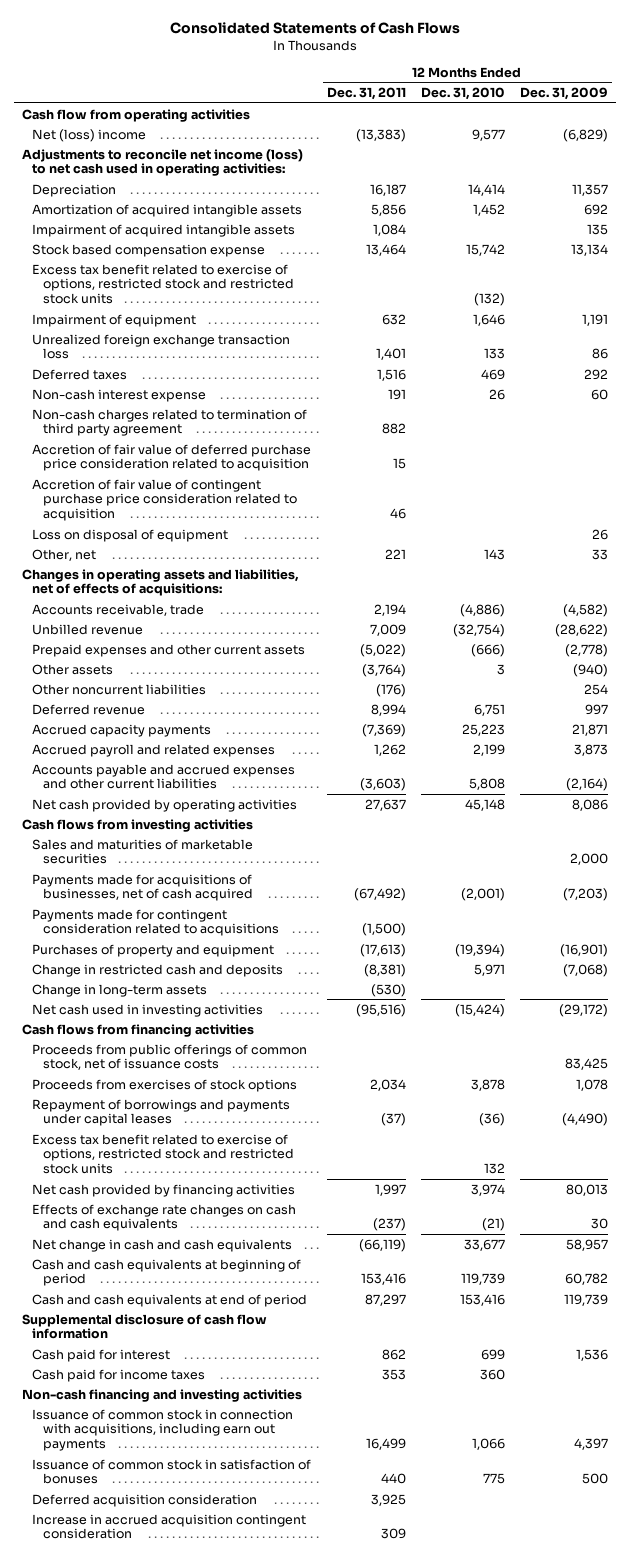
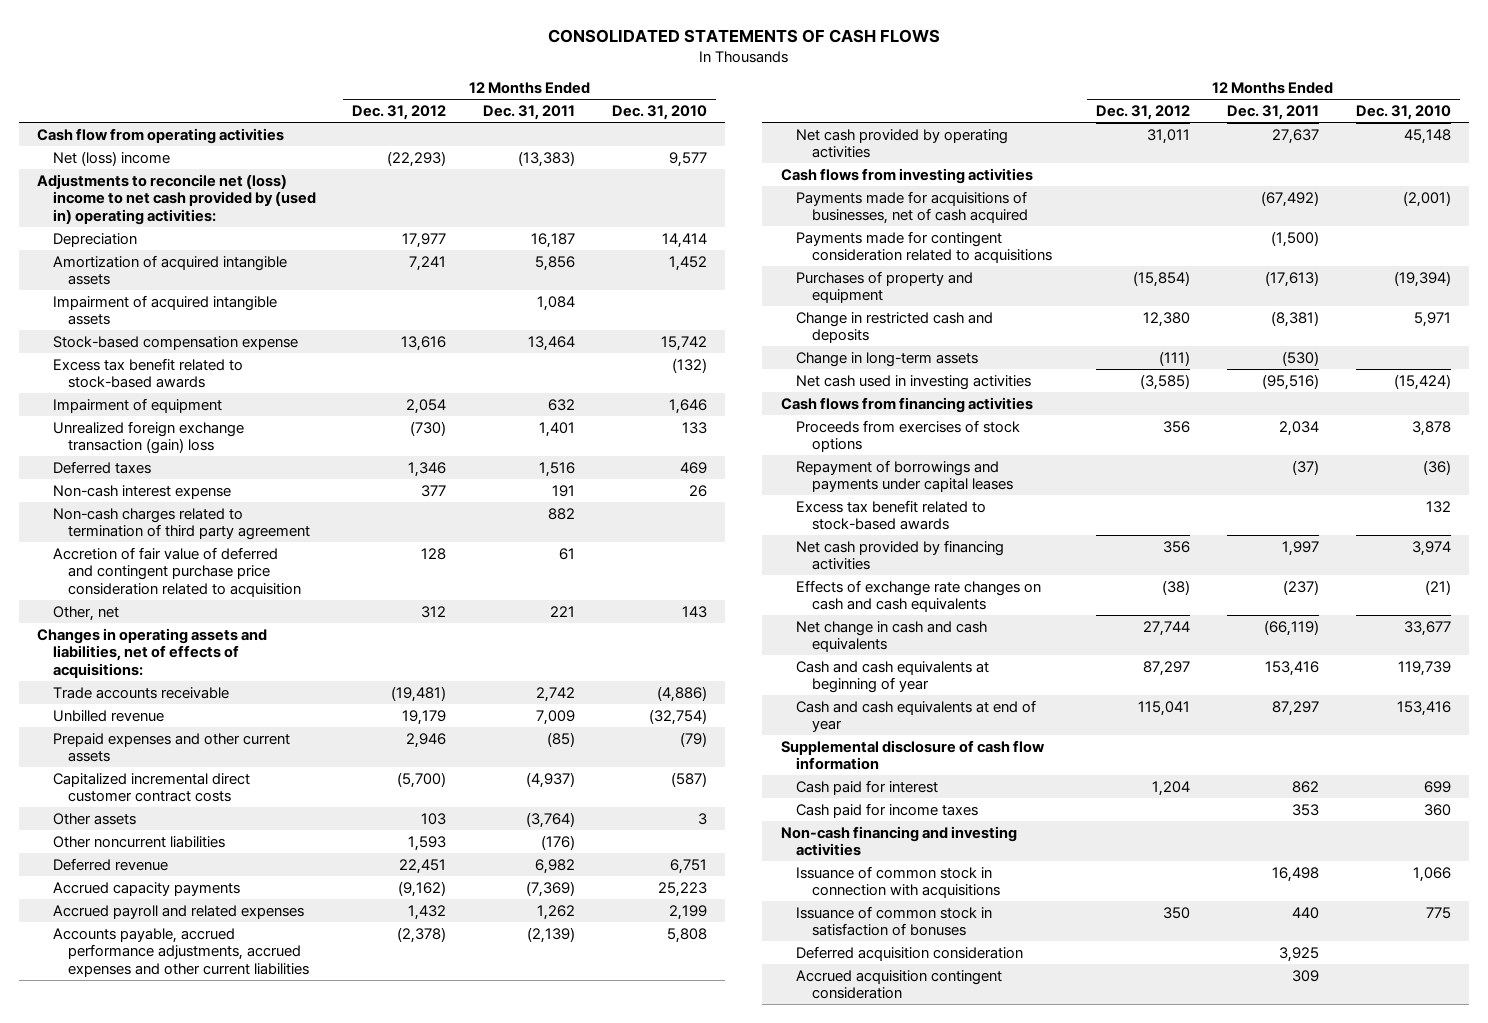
- Consolidated Statements of Cash Flows
+ CONSOLIDATED STATEMENTS OF CASH FLOWS
- | 12 Months Ended Dec. 31, 2011 | 12 Months Ended Dec. 31, 2010 | 12 Months Ended Dec. 31, 2009
+ | 12 Months Ended Dec. 31, 2012 | 12 Months Ended Dec. 31, 2011 | 12 Months Ended Dec. 31, 2010
- Adjustments to reconcile net income (loss) to net cash used in operating activities:
+ Adjustments to reconcile net (loss) income to net cash provided by (used in) operating activities:
- Stock based compensation expense | 13,464 | 15,742 | 13,134
- Excess tax benefit related to exercise of options, restricted stock and restricted stock units | | (132) |
+ Stock-based compensation expense | 13,616 | 13,464 | 15,742
+ Excess tax benefit related to stock-based awards | | | (132)
- Unrealized foreign exchange transaction loss | 1,401 | 133 | 86
+ Unrealized foreign exchange transaction (gain) loss | (730) | 1,401 | 133
- Accretion of fair value of deferred purchase price consideration related to acquisition | 15 | |
- Accretion of fair value of contingent purchase price consideration related to acquisition | 46 | |
- Loss on disposal of equipment | | | 26
+ Accretion of fair value of deferred and contingent purchase price consideration related to acquisition | 128 | 61 |
- Accounts receivable, trade | 2,194 | (4,886) | (4,582)
+ Trade accounts receivable | (19,481) | 2,742 | (4,886)
- Prepaid expenses and other current assets | (5,022) | (666) | (2,778)
+ Prepaid expenses and other current assets | 2,946 | (85) | (79)
+ Capitalized incremental direct customer contract costs | (5,700) | (4,937) | (587)
- Deferred revenue | 8,994 | 6,751 | 997
+ Deferred revenue | 22,451 | 6,982 | 6,751
- Accounts payable and accrued expenses and other current liabilities | (3,603) | 5,808 | (2,164)
+ Accounts payable, accrued performance adjustments, accrued expenses and other current liabilities | (2,378) | (2,139) | 5,808
- Sales and maturities of marketable securities | | | 2,000
- Proceeds from public offerings of common stock, net of issuance costs | | | 83,425
- Excess tax benefit related to exercise of options, restricted stock and restricted stock units | | 132 |
+ Excess tax benefit related to stock-based awards | | | 132
- Cash and cash equivalents at beginning of period | 153,416 | 119,739 | 60,782
- Cash and cash equivalents at end of period | 87,297 | 153,416 | 119,739
+ Cash and cash equivalents at beginning of year | 87,297 | 153,416 | 119,739
+ Cash and cash equivalents at end of year | 115,041 | 87,297 | 153,416
- Issuance of common stock in connection with acquisitions, including earn out payments | 16,499 | 1,066 | 4,397
+ Issuance of common stock in connection with acquisitions | | 16,498 | 1,066
- Increase in accrued acquisition contingent consideration | 309 | |
+ Accrued acquisition contingent consideration | | 309 |

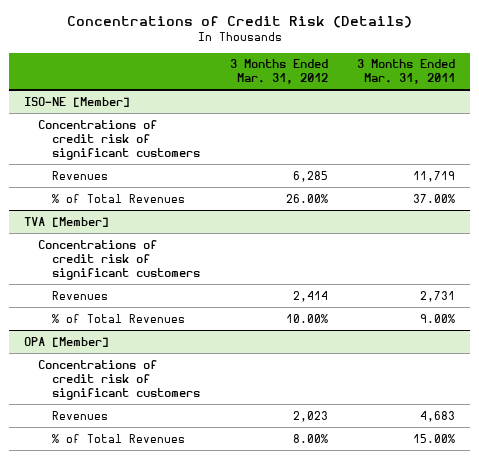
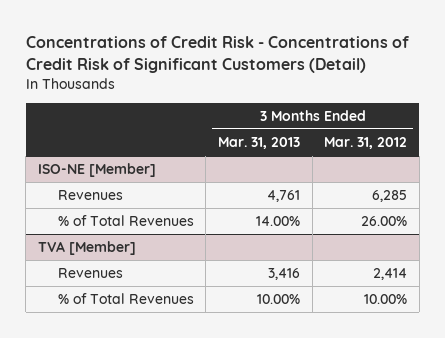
- Concentrations of Credit Risk (Details)
+ Concentrations of Credit Risk - Concentrations of Credit Risk of Significant Customers (Detail)
- | 3 Months Ended Mar. 31, 2012 | 3 Months Ended Mar. 31, 2011
+ | 3 Months Ended Mar. 31, 2013 | 3 Months Ended Mar. 31, 2012
@ ISO-NE [Member]
- Concentrations of credit risk of significant customers
@ TVA [Member]
- Concentrations of credit risk of significant customers
- OPA [Member]
- Concentrations of credit risk of significant customers
- Revenues | 2,023 | 4,683
- % of Total Revenues | 8.00% | 15.00%

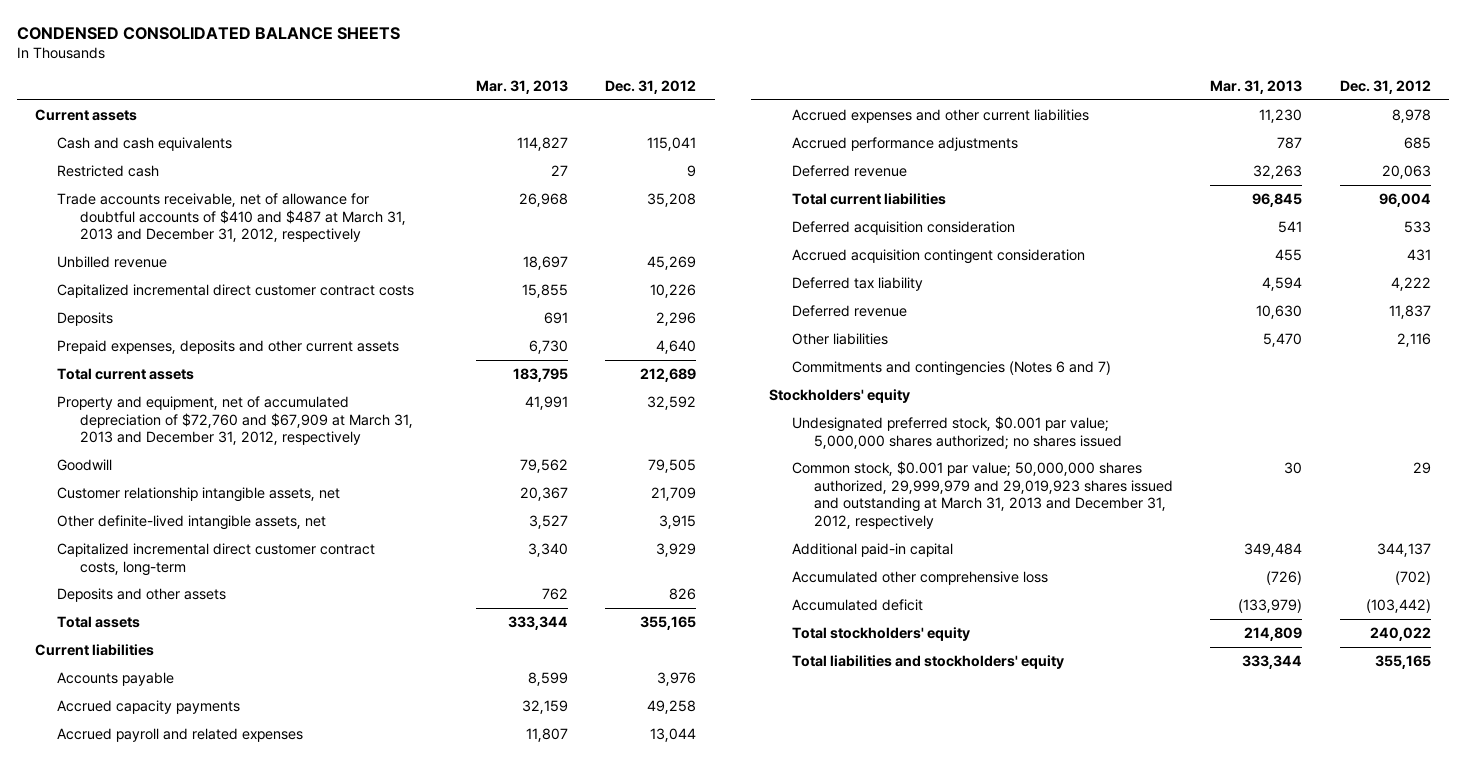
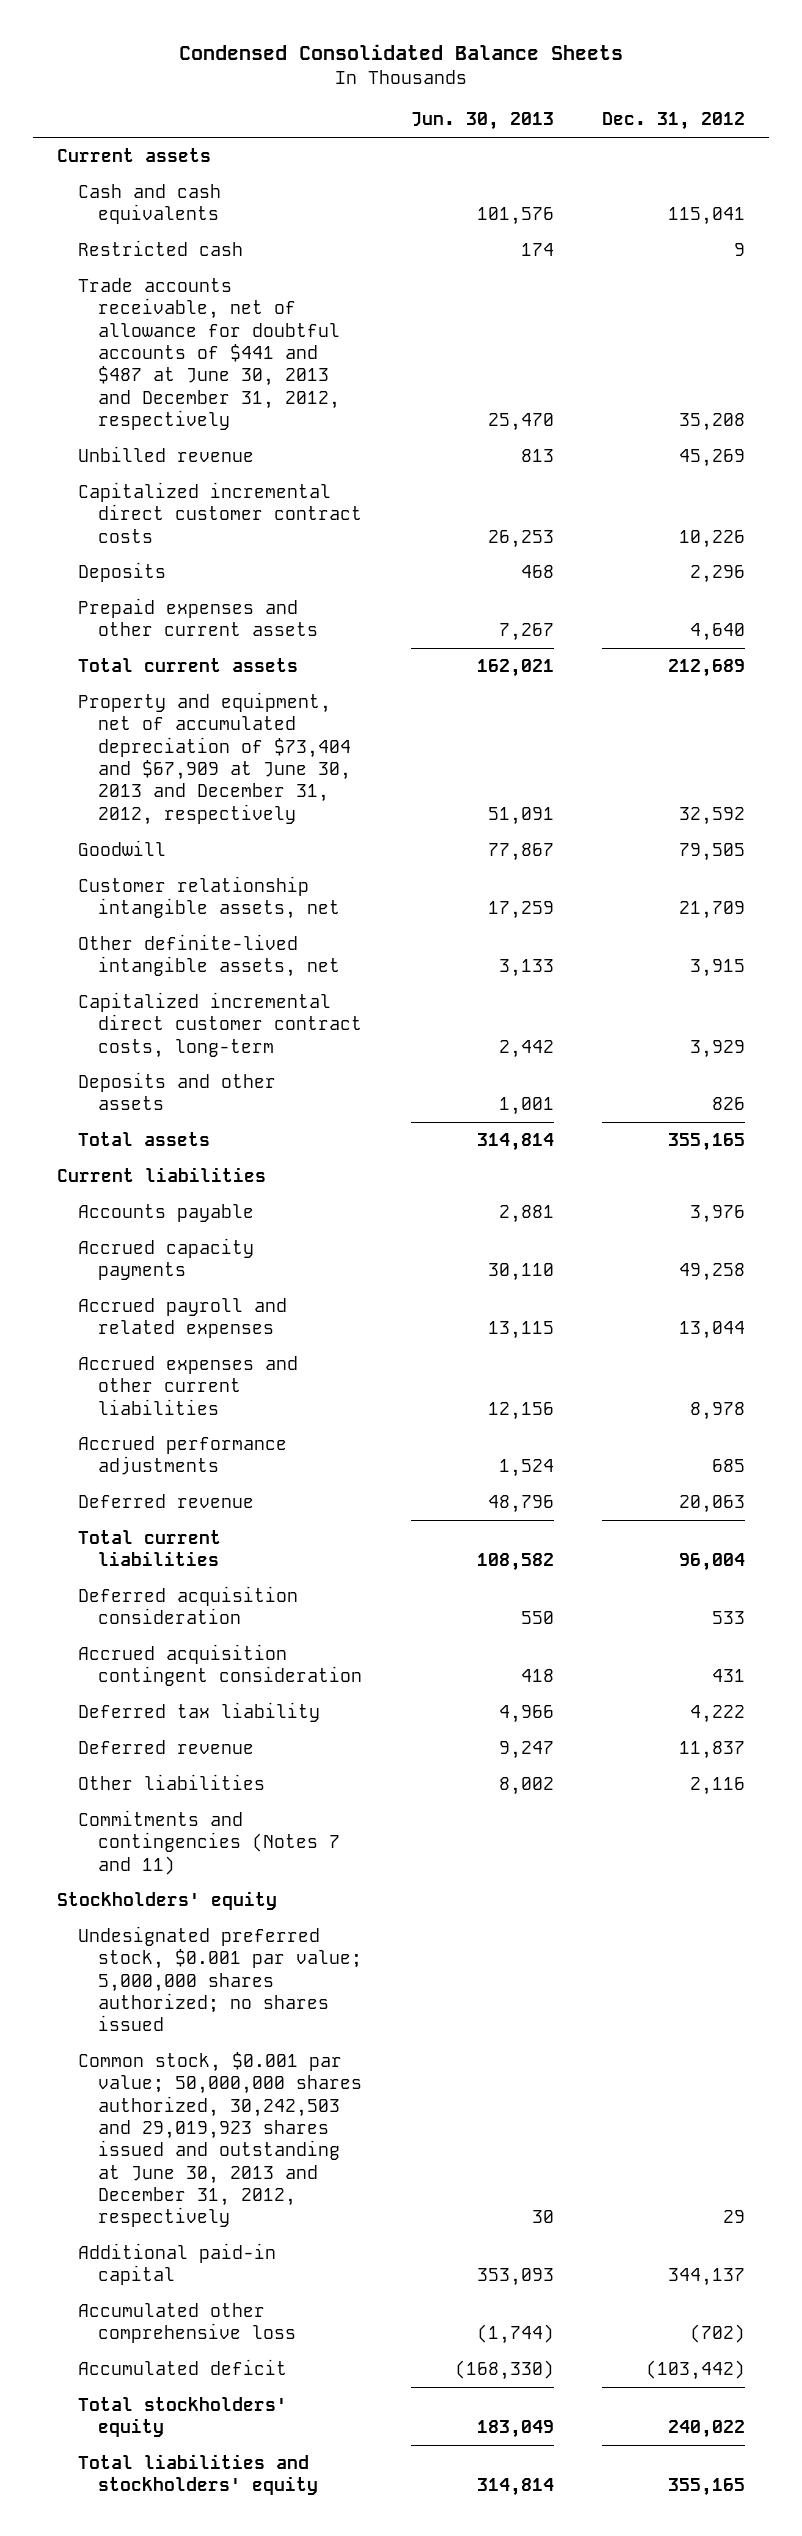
- CONDENSED CONSOLIDATED BALANCE SHEETS
+ Condensed Consolidated Balance Sheets
- | Mar. 31, 2013 | Dec. 31, 2012
+ | Jun. 30, 2013 | Dec. 31, 2012
- Trade accounts receivable, net of allowance for doubtful accounts of $410 and $487 at March 31, 2013 and December 31, 2012, respectively | 26,968 | 35,208
+ Trade accounts receivable, net of allowance for doubtful accounts of $441 and $487 at June 30, 2013 and December 31, 2012, respectively | 25,470 | 35,208
- Prepaid expenses, deposits and other current assets | 6,730 | 4,640
+ Prepaid expenses and other current assets | 7,267 | 4,640
- Property and equipment, net of accumulated depreciation of $72,760 and $67,909 at March 31, 2013 and December 31, 2012, respectively | 41,991 | 32,592
+ Property and equipment, net of accumulated depreciation of $73,404 and $67,909 at June 30, 2013 and December 31, 2012, respectively | 51,091 | 32,592
- Commitments and contingencies (Notes 6 and 7)
+ Commitments and contingencies (Notes 7 and 11)
- Common stock, $0.001 par value; 50,000,000 shares authorized, 29,999,979 and 29,019,923 shares issued and outstanding at March 31, 2013 and December 31, 2012, respectively | 30 | 29
+ Common stock, $0.001 par value; 50,000,000 shares authorized, 30,242,503 and 29,019,923 shares issued and outstanding at June 30, 2013 and December 31, 2012, respectively | 30 | 29

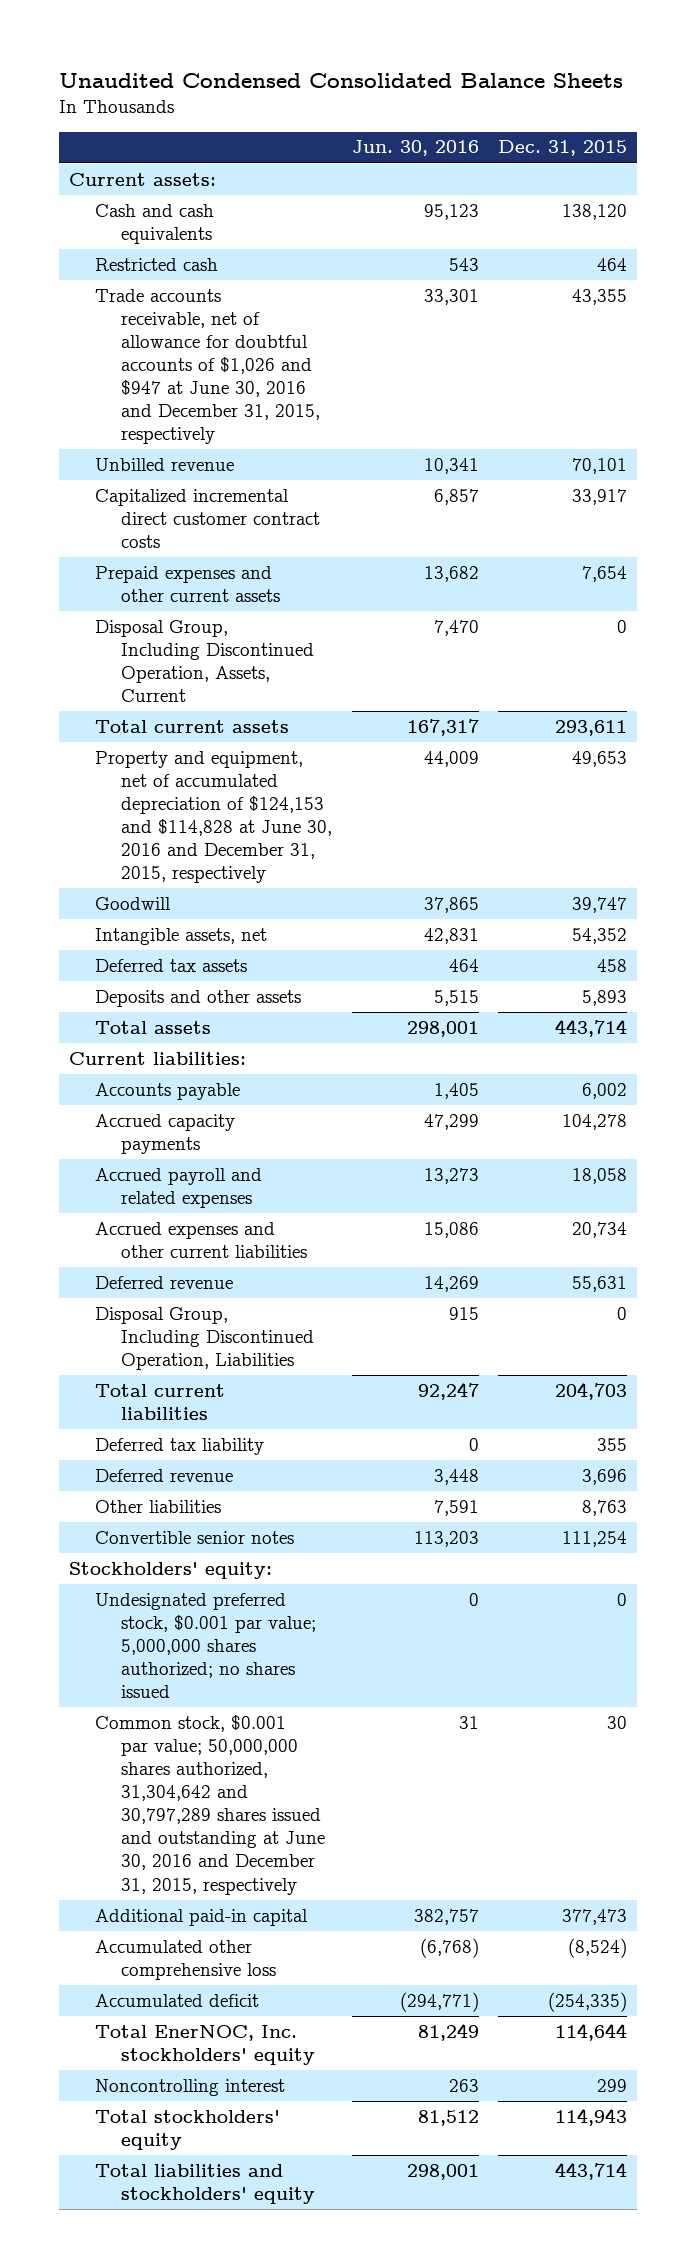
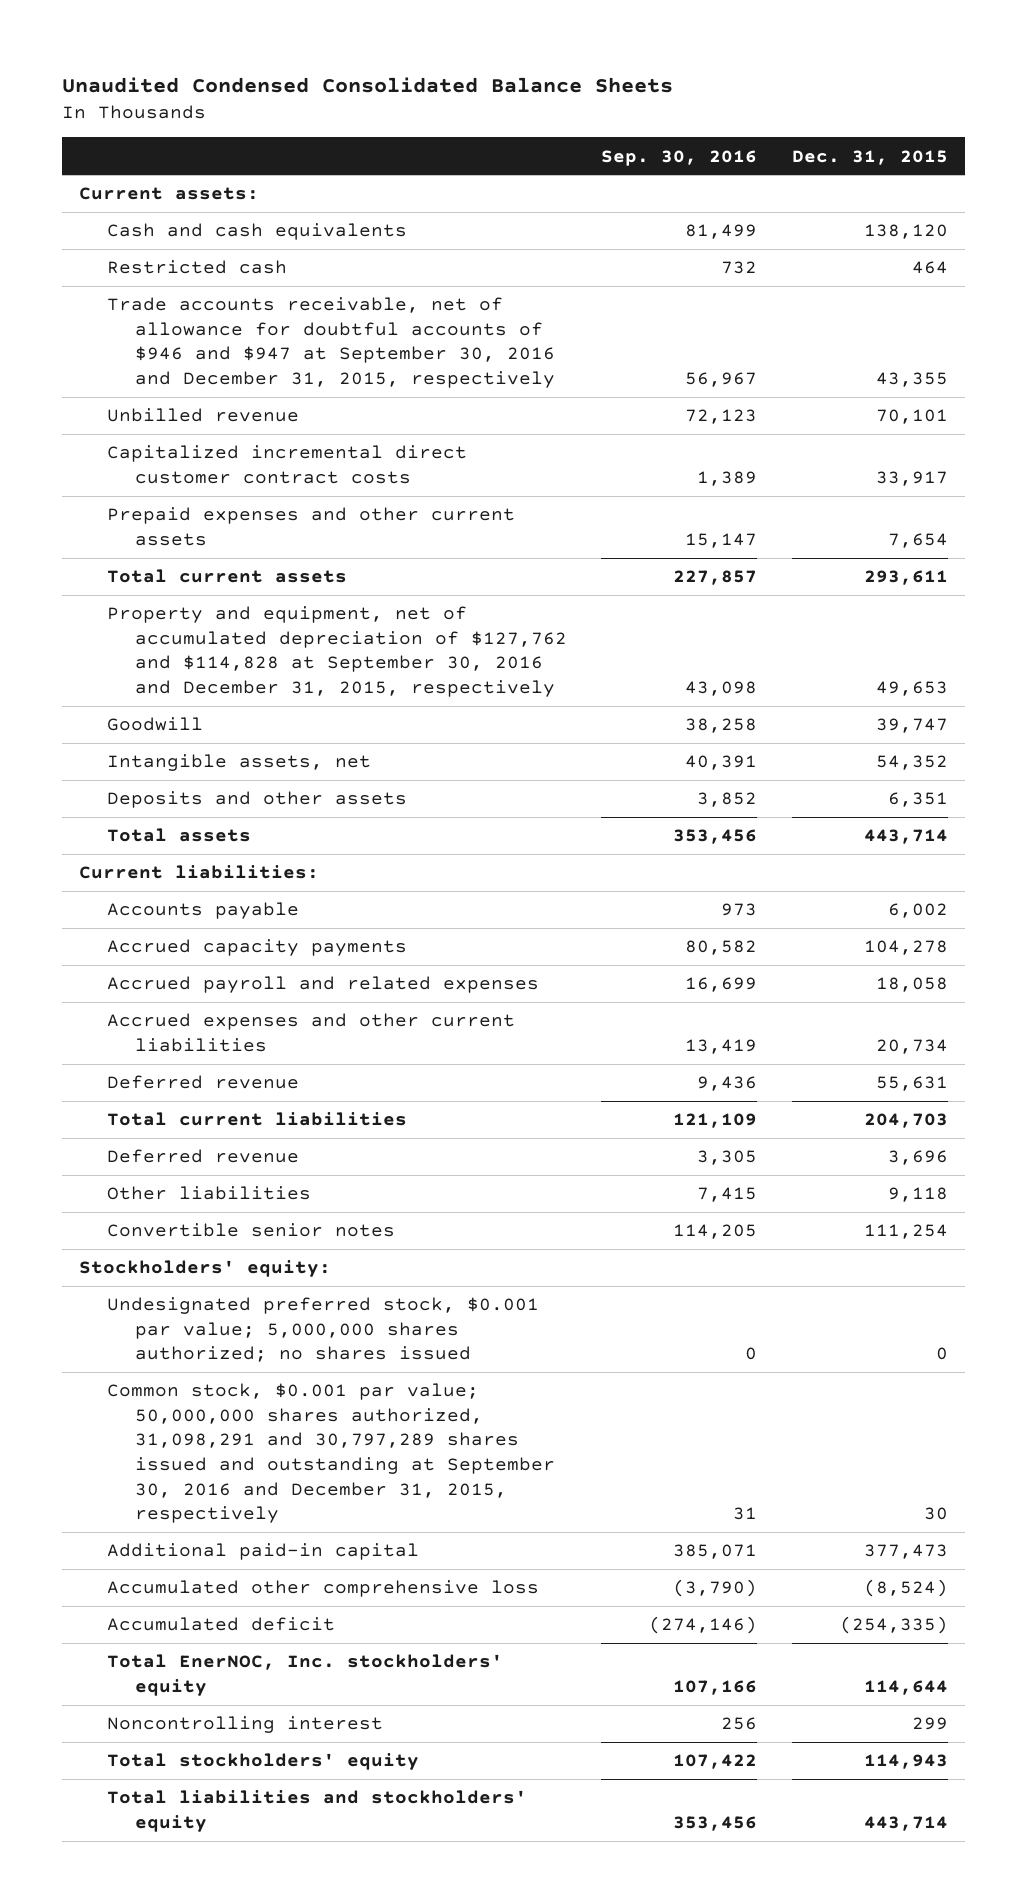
- | Jun. 30, 2016 | Dec. 31, 2015
+ | Sep. 30, 2016 | Dec. 31, 2015
- Trade accounts receivable, net of allowance for doubtful accounts of $1,026 and $947 at June 30, 2016 and December 31, 2015, respectively | 33,301 | 43,355
+ Trade accounts receivable, net of allowance for doubtful accounts of $946 and $947 at September 30, 2016 and December 31, 2015, respectively | 56,967 | 43,355
- Disposal Group, Including Discontinued Operation, Assets, Current | 7,470 | 0
- Property and equipment, net of accumulated depreciation of $124,153 and $114,828 at June 30, 2016 and December 31, 2015, respectively | 44,009 | 49,653
+ Property and equipment, net of accumulated depreciation of $127,762 and $114,828 at September 30, 2016 and December 31, 2015, respectively | 43,098 | 49,653
- Deferred tax assets | 464 | 458
- Deposits and other assets | 5,515 | 5,893
+ Deposits and other assets | 3,852 | 6,351
- Disposal Group, Including Discontinued Operation, Liabilities | 915 | 0
- Deferred tax liability | 0 | 355
- Other liabilities | 7,591 | 8,763
+ Other liabilities | 7,415 | 9,118
- Common stock, $0.001 par value; 50,000,000 shares authorized, 31,304,642 and 30,797,289 shares issued and outstanding at June 30, 2016 and December 31, 2015, respectively | 31 | 30
+ Common stock, $0.001 par value; 50,000,000 shares authorized, 31,098,291 and 30,797,289 shares issued and outstanding at September 30, 2016 and December 31, 2015, respectively | 31 | 30

